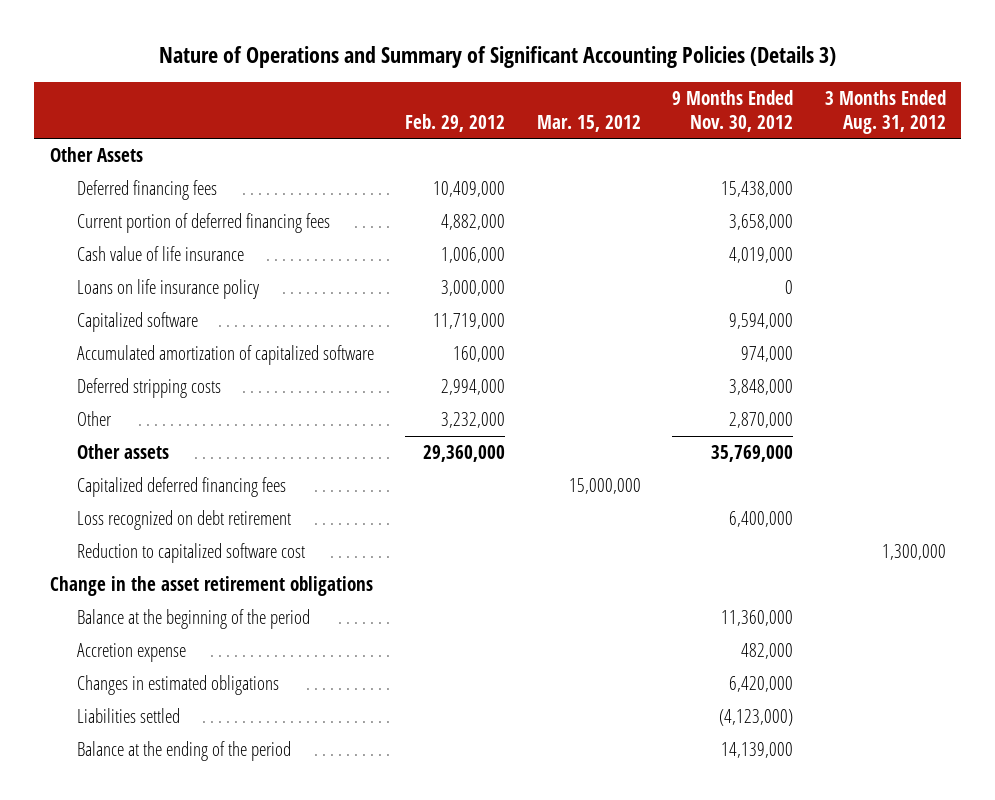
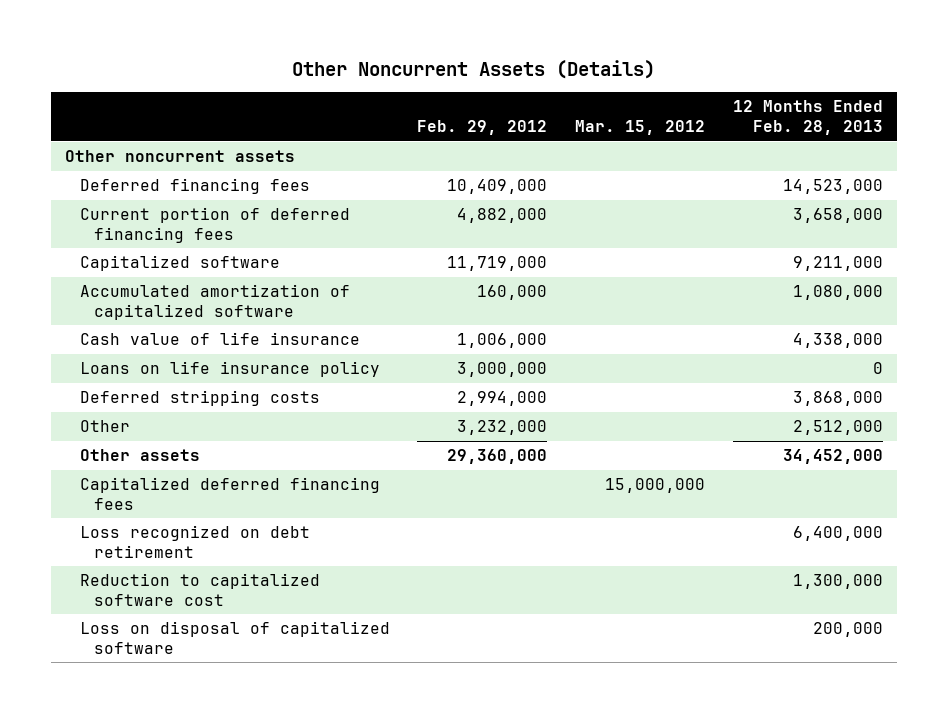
- Nature of Operations and Summary of Significant Accounting Policies (Details 3)
+ Other Noncurrent Assets (Details)
- | Feb. 29, 2012 | Mar. 15, 2012 | 9 Months Ended Nov. 30, 2012 | 3 Months Ended Aug. 31, 2012
+ | Feb. 29, 2012 | Mar. 15, 2012 | 12 Months Ended Feb. 28, 2013
- Other Assets
+ Other noncurrent assets
moved down: Cash value of life insurance | 1,006,000 | | 4,338,000
moved down: Loans on life insurance policy | 3,000,000 | | 0
- Change in the asset retirement obligations
- Balance at the beginning of the period | | | 11,360,000 |
- Accretion expense | | | 482,000 |
- Changes in estimated obligations | | | 6,420,000 |
- Liabilities settled | | | (4,123,000) |
- Balance at the ending of the period | | | 14,139,000 |
+ Loss on disposal of capitalized software | | | 200,000

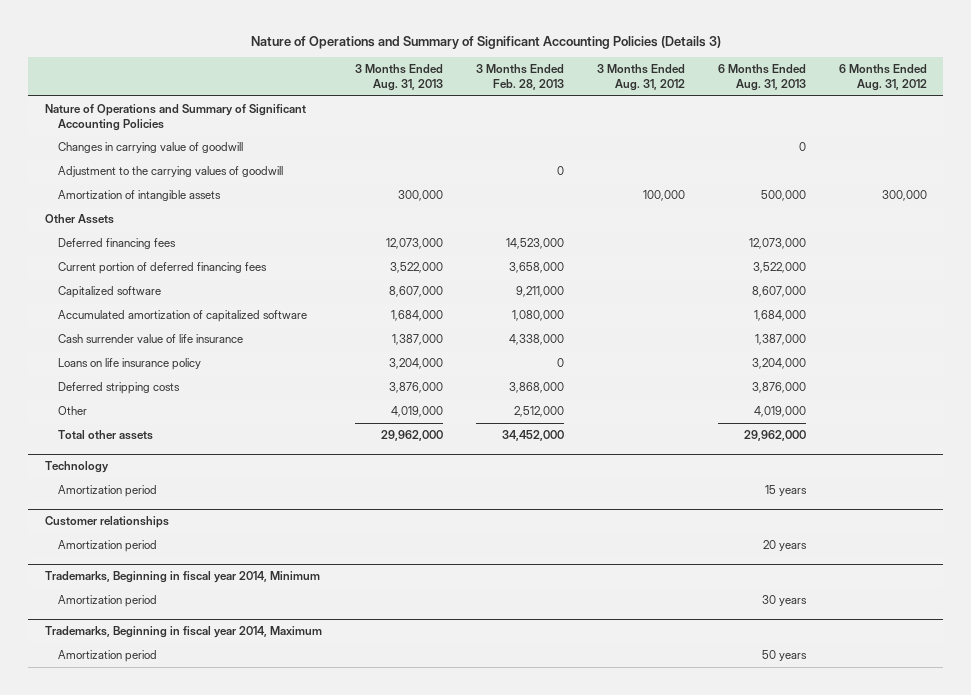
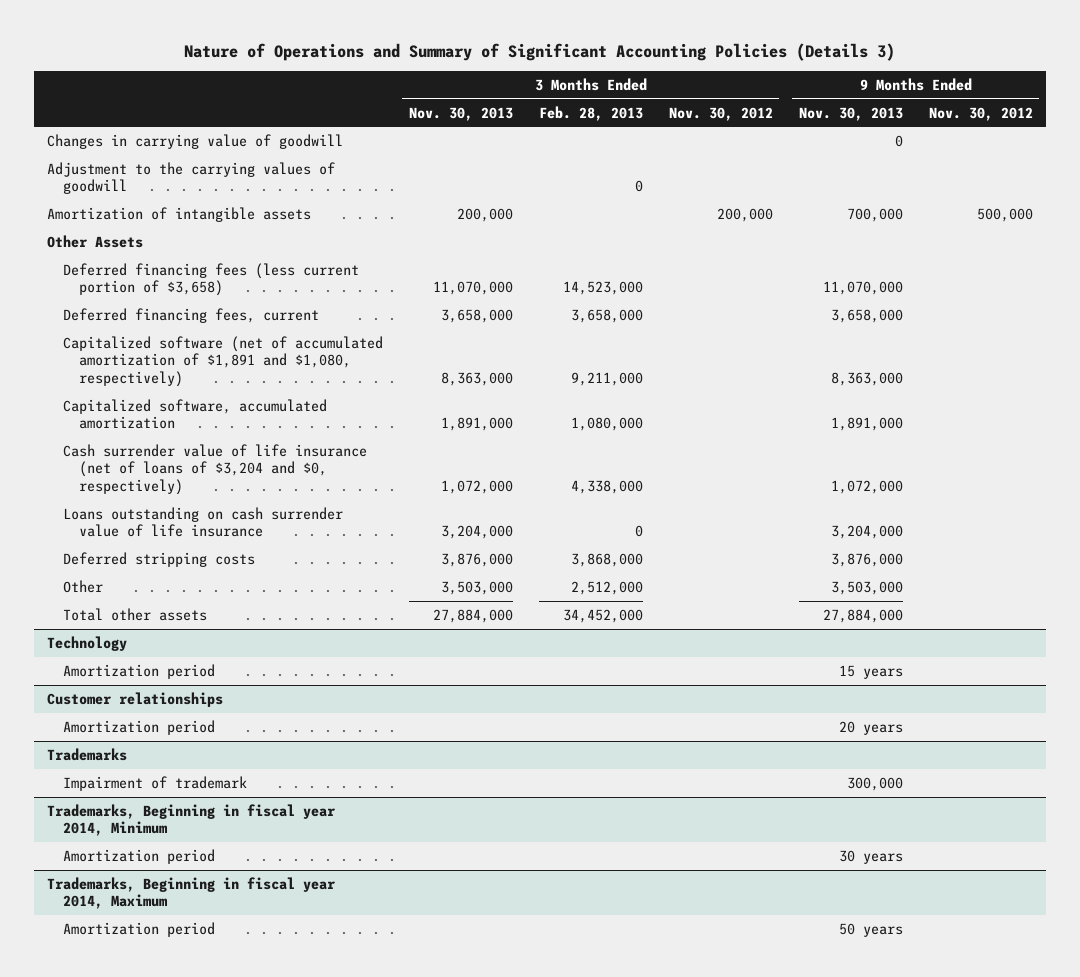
- | 3 Months Ended Aug. 31, 2013 | 3 Months Ended Feb. 28, 2013 | 3 Months Ended Aug. 31, 2012 | 6 Months Ended Aug. 31, 2013 | 6 Months Ended Aug. 31, 2012
+ | 3 Months Ended Nov. 30, 2013 | 3 Months Ended Feb. 28, 2013 | 3 Months Ended Nov. 30, 2012 | 9 Months Ended Nov. 30, 2013 | 9 Months Ended Nov. 30, 2012
- Nature of Operations and Summary of Significant Accounting Policies
- Deferred financing fees | 12,073,000 | 14,523,000 | | 12,073,000 |
- Current portion of deferred financing fees | 3,522,000 | 3,658,000 | | 3,522,000 |
- Capitalized software | 8,607,000 | 9,211,000 | | 8,607,000 |
- Accumulated amortization of capitalized software | 1,684,000 | 1,080,000 | | 1,684,000 |
- Cash surrender value of life insurance | 1,387,000 | 4,338,000 | | 1,387,000 |
- Loans on life insurance policy | 3,204,000 | 0 | | 3,204,000 |
+ Deferred financing fees (less current portion of $3,658) | 11,070,000 | 14,523,000 | | 11,070,000 |
+ Deferred financing fees, current | 3,658,000 | 3,658,000 | | 3,658,000 |
+ Capitalized software (net of accumulated amortization of $1,891 and $1,080, respectively) | 8,363,000 | 9,211,000 | | 8,363,000 |
+ Capitalized software, accumulated amortization | 1,891,000 | 1,080,000 | | 1,891,000 |
+ Cash surrender value of life insurance (net of loans of $3,204 and $0, respectively) | 1,072,000 | 4,338,000 | | 1,072,000 |
+ Loans outstanding on cash surrender value of life insurance | 3,204,000 | 0 | | 3,204,000 |
+ Trademarks
+ Impairment of trademark | | | | 300,000 |

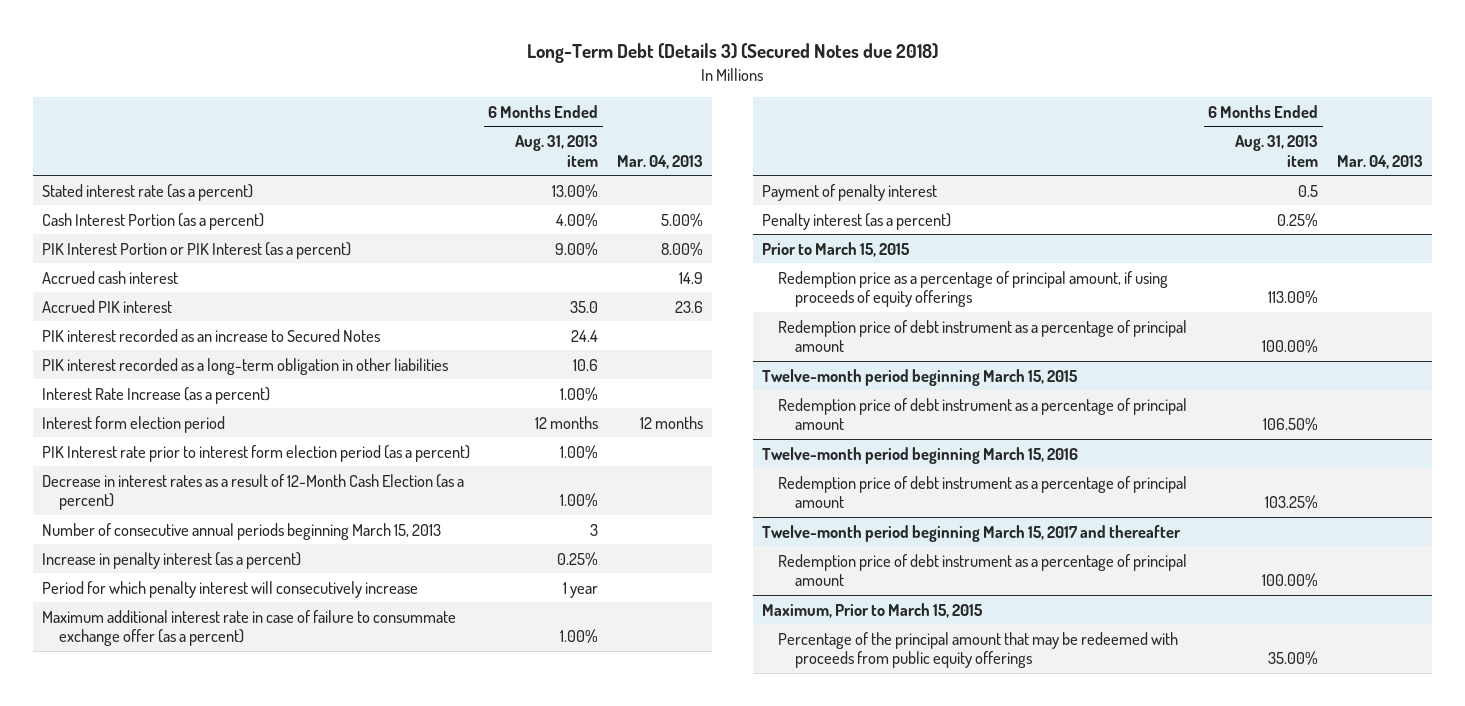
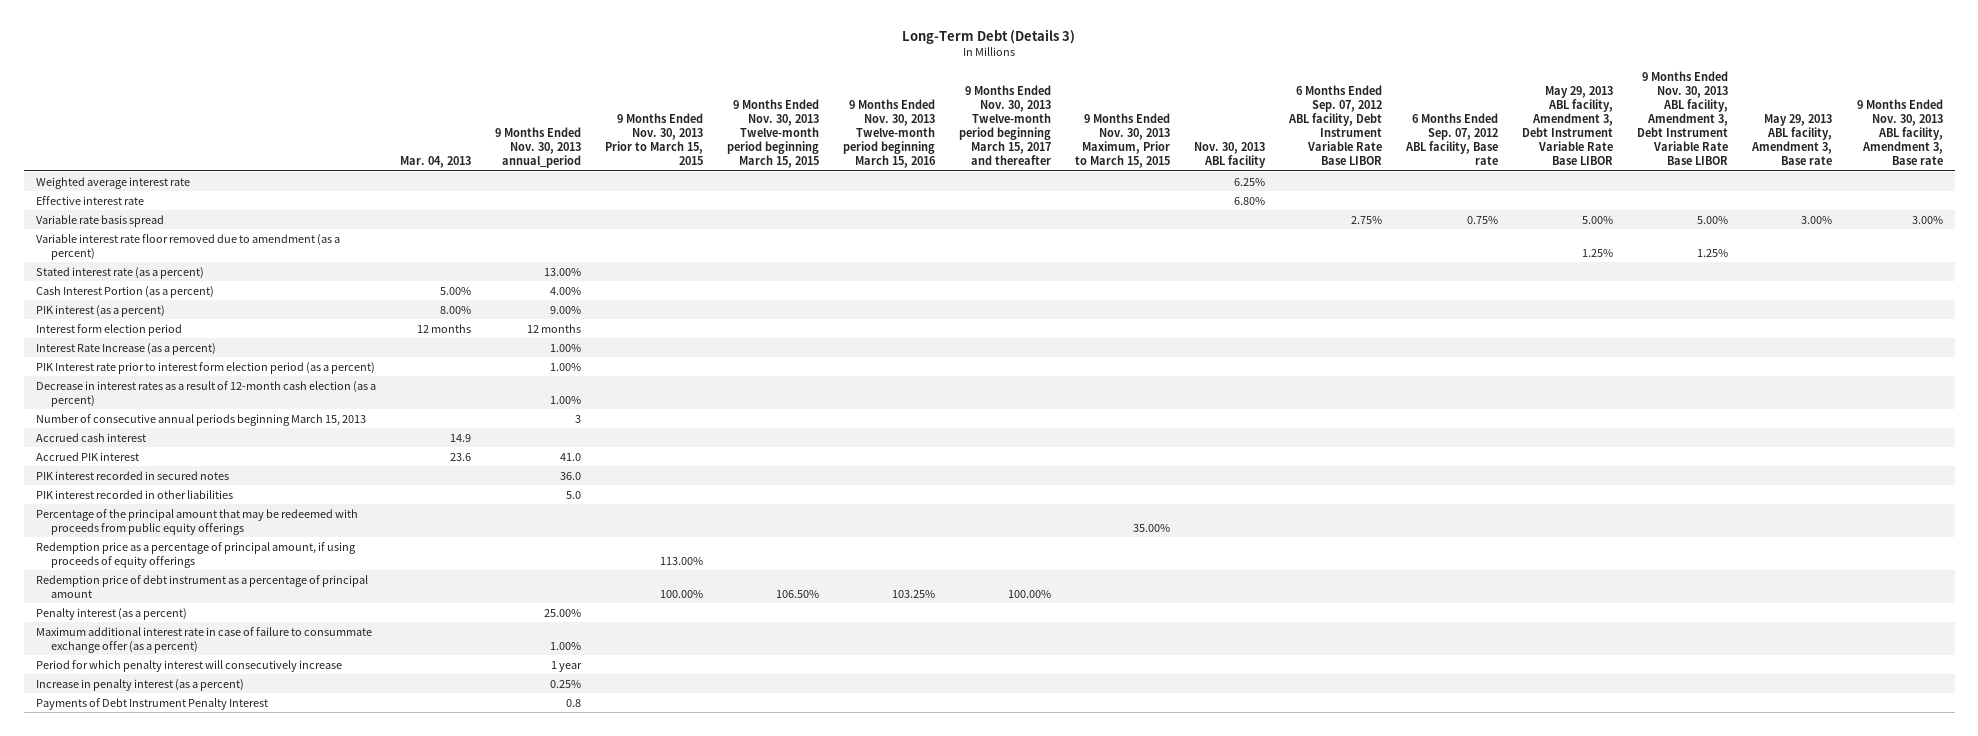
- Long-Term Debt (Details 3) (Secured Notes due 2018)
+ Long-Term Debt (Details 3)
- | 6 Months Ended Aug. 31, 2013 item | Mar. 04, 2013
+ | Mar. 04, 2013 | 9 Months Ended Nov. 30, 2013 annual_period | 9 Months Ended Nov. 30, 2013 Prior to March 15, 2015 | 9 Months Ended Nov. 30, 2013 Twelve-month period beginning March 15, 2015 | 9 Months Ended Nov. 30, 2013 Twelve-month period beginning March 15, 2016 | 9 Months Ended Nov. 30, 2013 Twelve-month period beginning March 15, 2017 and thereafter | 9 Months Ended Nov. 30, 2013 Maximum, Prior to March 15, 2015 | Nov. 30, 2013 ABL facility | 6 Months Ended Sep. 07, 2012 ABL facility, Debt Instrument Variable Rate Base LIBOR | 6 Months Ended Sep. 07, 2012 ABL facility, Base rate | May 29, 2013 ABL facility, Amendment 3, Debt Instrument Variable Rate Base LIBOR | 9 Months Ended Nov. 30, 2013 ABL facility, Amendment 3, Debt Instrument Variable Rate Base LIBOR | May 29, 2013 ABL facility, Amendment 3, Base rate | 9 Months Ended Nov. 30, 2013 ABL facility, Amendment 3, Base rate
+ Weighted average interest rate | | | | | | | | 6.25% | | | | | |
+ Effective interest rate | | | | | | | | 6.80% | | | | | |
+ Variable rate basis spread | | | | | | | | | 2.75% | 0.75% | 5.00% | 5.00% | 3.00% | 3.00%
+ Variable interest rate floor removed due to amendment (as a percent) | | | | | | | | | | | 1.25% | 1.25% | |
- PIK Interest Portion or PIK Interest (as a percent) | 9.00% | 8.00%
- PIK interest recorded as an increase to Secured Notes | 24.4 |
- PIK interest recorded as a long-term obligation in other liabilities | 10.6 |
+ PIK interest (as a percent) | 8.00% | 9.00% | | | | | | | | | | | |
moved down: Interest Rate Increase (as a percent) | | 1.00% | | | | | | | | | | | |
- Decrease in interest rates as a result of 12-Month Cash Election (as a percent) | 1.00% |
+ Decrease in interest rates as a result of 12-month cash election (as a percent) | | 1.00% | | | | | | | | | | | |
- Payment of penalty interest | 0.5 |
moved down: Accrued cash interest | 14.9 | | | | | | | | | | | | |
moved down: Accrued PIK interest | 23.6 | 41.0 | | | | | | | | | | | |
+ PIK interest recorded in secured notes | | 36.0 | | | | | | | | | | | |
+ PIK interest recorded in other liabilities | | 5.0 | | | | | | | | | | | |
+ Percentage of the principal amount that may be redeemed with proceeds from public equity offerings | | | | | | | 35.00% | | | | | | |
+ Redemption price as a percentage of principal amount, if using proceeds of equity offerings | | | 113.00% | | | | | | | | | | |
+ Redemption price of debt instrument as a percentage of principal amount | | | 100.00% | 106.50% | 103.25% | 100.00% | | | | | | | |
- Prior to March 15, 2015
- Redemption price as a percentage of principal amount, if using proceeds of equity offerings | 113.00% |
- Redemption price of debt instrument as a percentage of principal amount | 100.00% |
- Twelve-month period beginning March 15, 2015
- Redemption price of debt instrument as a percentage of principal amount | 106.50% |
- Twelve-month period beginning March 15, 2016
- Redemption price of debt instrument as a percentage of principal amount | 103.25% |
- Twelve-month period beginning March 15, 2017 and thereafter
- Redemption price of debt instrument as a percentage of principal amount | 100.00% |
- Maximum, Prior to March 15, 2015
- Percentage of the principal amount that may be redeemed with proceeds from public equity offerings | 35.00% |
moved down: Maximum additional interest rate in case of failure to consummate exchange offer (as a percent) | | 1.00% | | | | | | | | | | | |
moved down: Period for which penalty interest will consecutively increase | | 1 year | | | | | | | | | | | |
moved down: Increase in penalty interest (as a percent) | | 0.25% | | | | | | | | | | | |
+ Payments of Debt Instrument Penalty Interest | | 0.8 | | | | | | | | | | | |

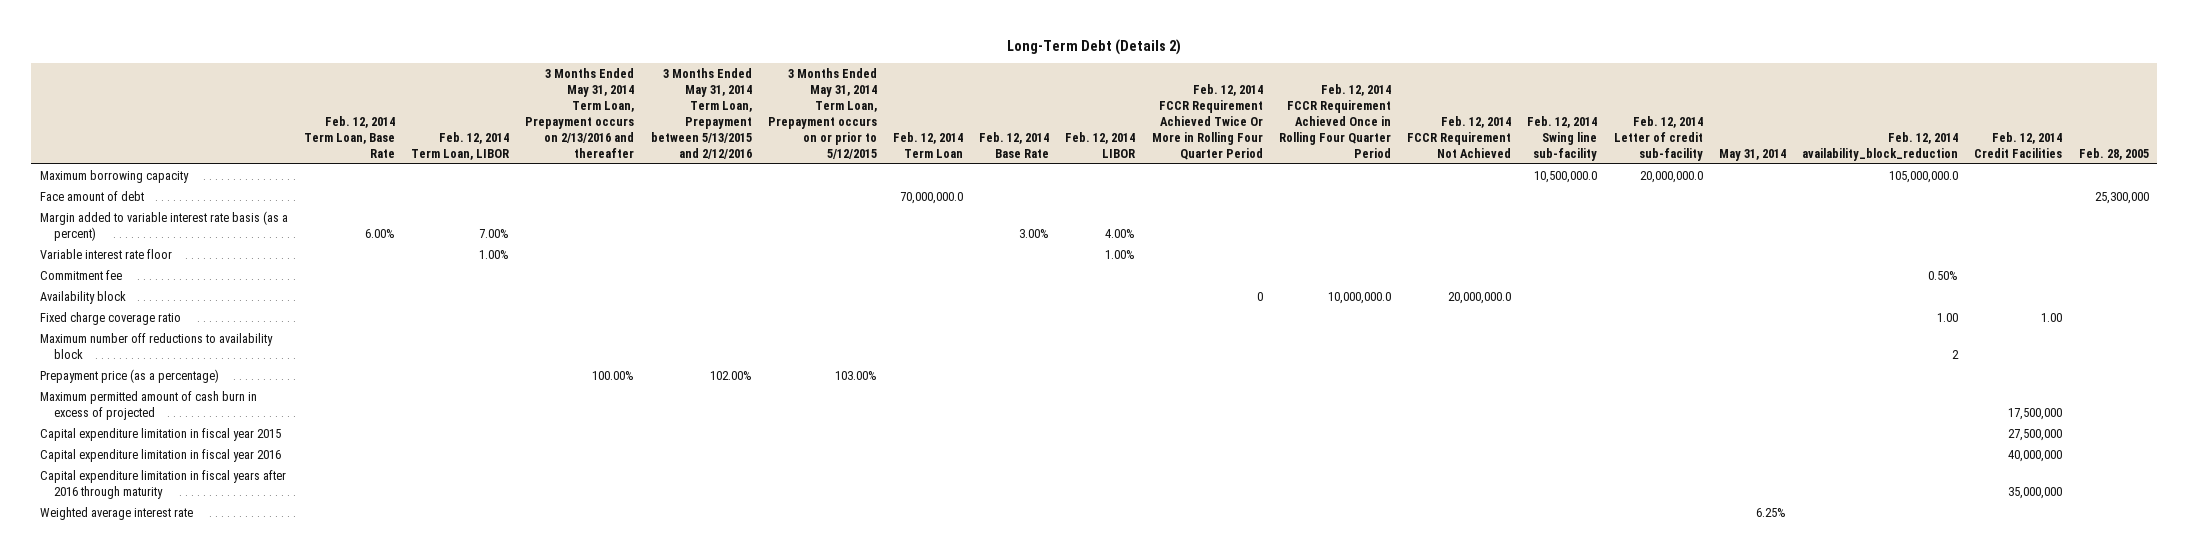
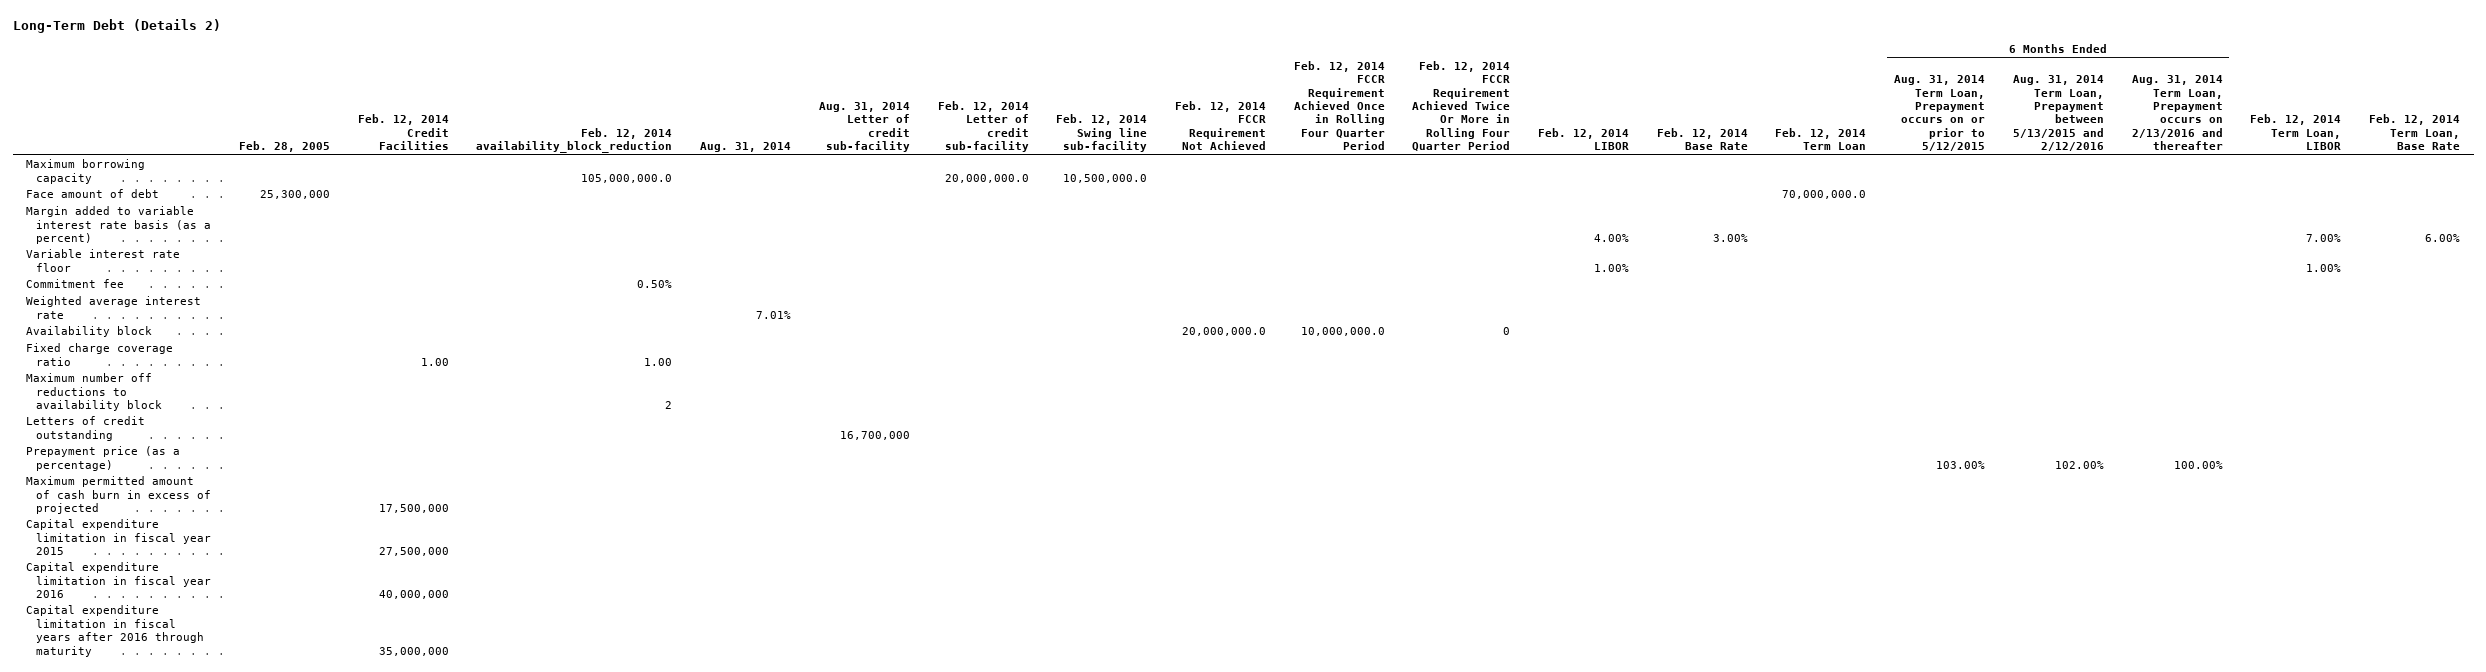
- | Feb. 12, 2014 Term Loan, Base Rate | Feb. 12, 2014 Term Loan, LIBOR | 3 Months Ended May 31, 2014 Term Loan, Prepayment occurs on 2/13/2016 and thereafter | 3 Months Ended May 31, 2014 Term Loan, Prepayment between 5/13/2015 and 2/12/2016 | 3 Months Ended May 31, 2014 Term Loan, Prepayment occurs on or prior to 5/12/2015 | Feb. 12, 2014 Term Loan | Feb. 12, 2014 Base Rate | Feb. 12, 2014 LIBOR | Feb. 12, 2014 FCCR Requirement Achieved Twice Or More in Rolling Four Quarter Period | Feb. 12, 2014 FCCR Requirement Achieved Once in Rolling Four Quarter Period | Feb. 12, 2014 FCCR Requirement Not Achieved | Feb. 12, 2014 Swing line sub-facility | Feb. 12, 2014 Letter of credit sub-facility | May 31, 2014 | Feb. 12, 2014 availability_block_reduction | Feb. 12, 2014 Credit Facilities | Feb. 28, 2005
+ | Feb. 28, 2005 | Feb. 12, 2014 Credit Facilities | Feb. 12, 2014 availability_block_reduction | Aug. 31, 2014 | Aug. 31, 2014 Letter of credit sub-facility | Feb. 12, 2014 Letter of credit sub-facility | Feb. 12, 2014 Swing line sub-facility | Feb. 12, 2014 FCCR Requirement Not Achieved | Feb. 12, 2014 FCCR Requirement Achieved Once in Rolling Four Quarter Period | Feb. 12, 2014 FCCR Requirement Achieved Twice Or More in Rolling Four Quarter Period | Feb. 12, 2014 LIBOR | Feb. 12, 2014 Base Rate | Feb. 12, 2014 Term Loan | 6 Months Ended Aug. 31, 2014 Term Loan, Prepayment occurs on or prior to 5/12/2015 | 6 Months Ended Aug. 31, 2014 Term Loan, Prepayment between 5/13/2015 and 2/12/2016 | 6 Months Ended Aug. 31, 2014 Term Loan, Prepayment occurs on 2/13/2016 and thereafter | Feb. 12, 2014 Term Loan, LIBOR | Feb. 12, 2014 Term Loan, Base Rate
moved up: Weighted average interest rate | | | | 7.01% | | | | | | | | | | | | | |
+ Letters of credit outstanding | | | | | 16,700,000 | | | | | | | | | | | | |

